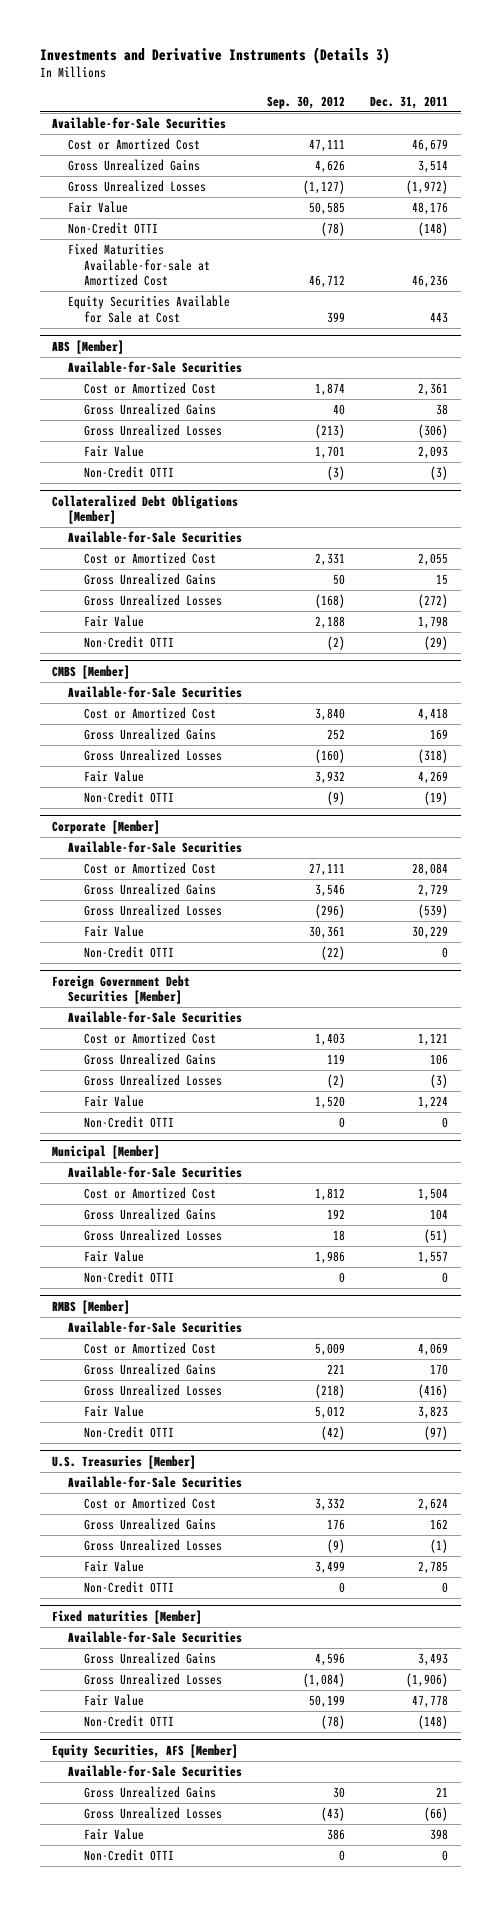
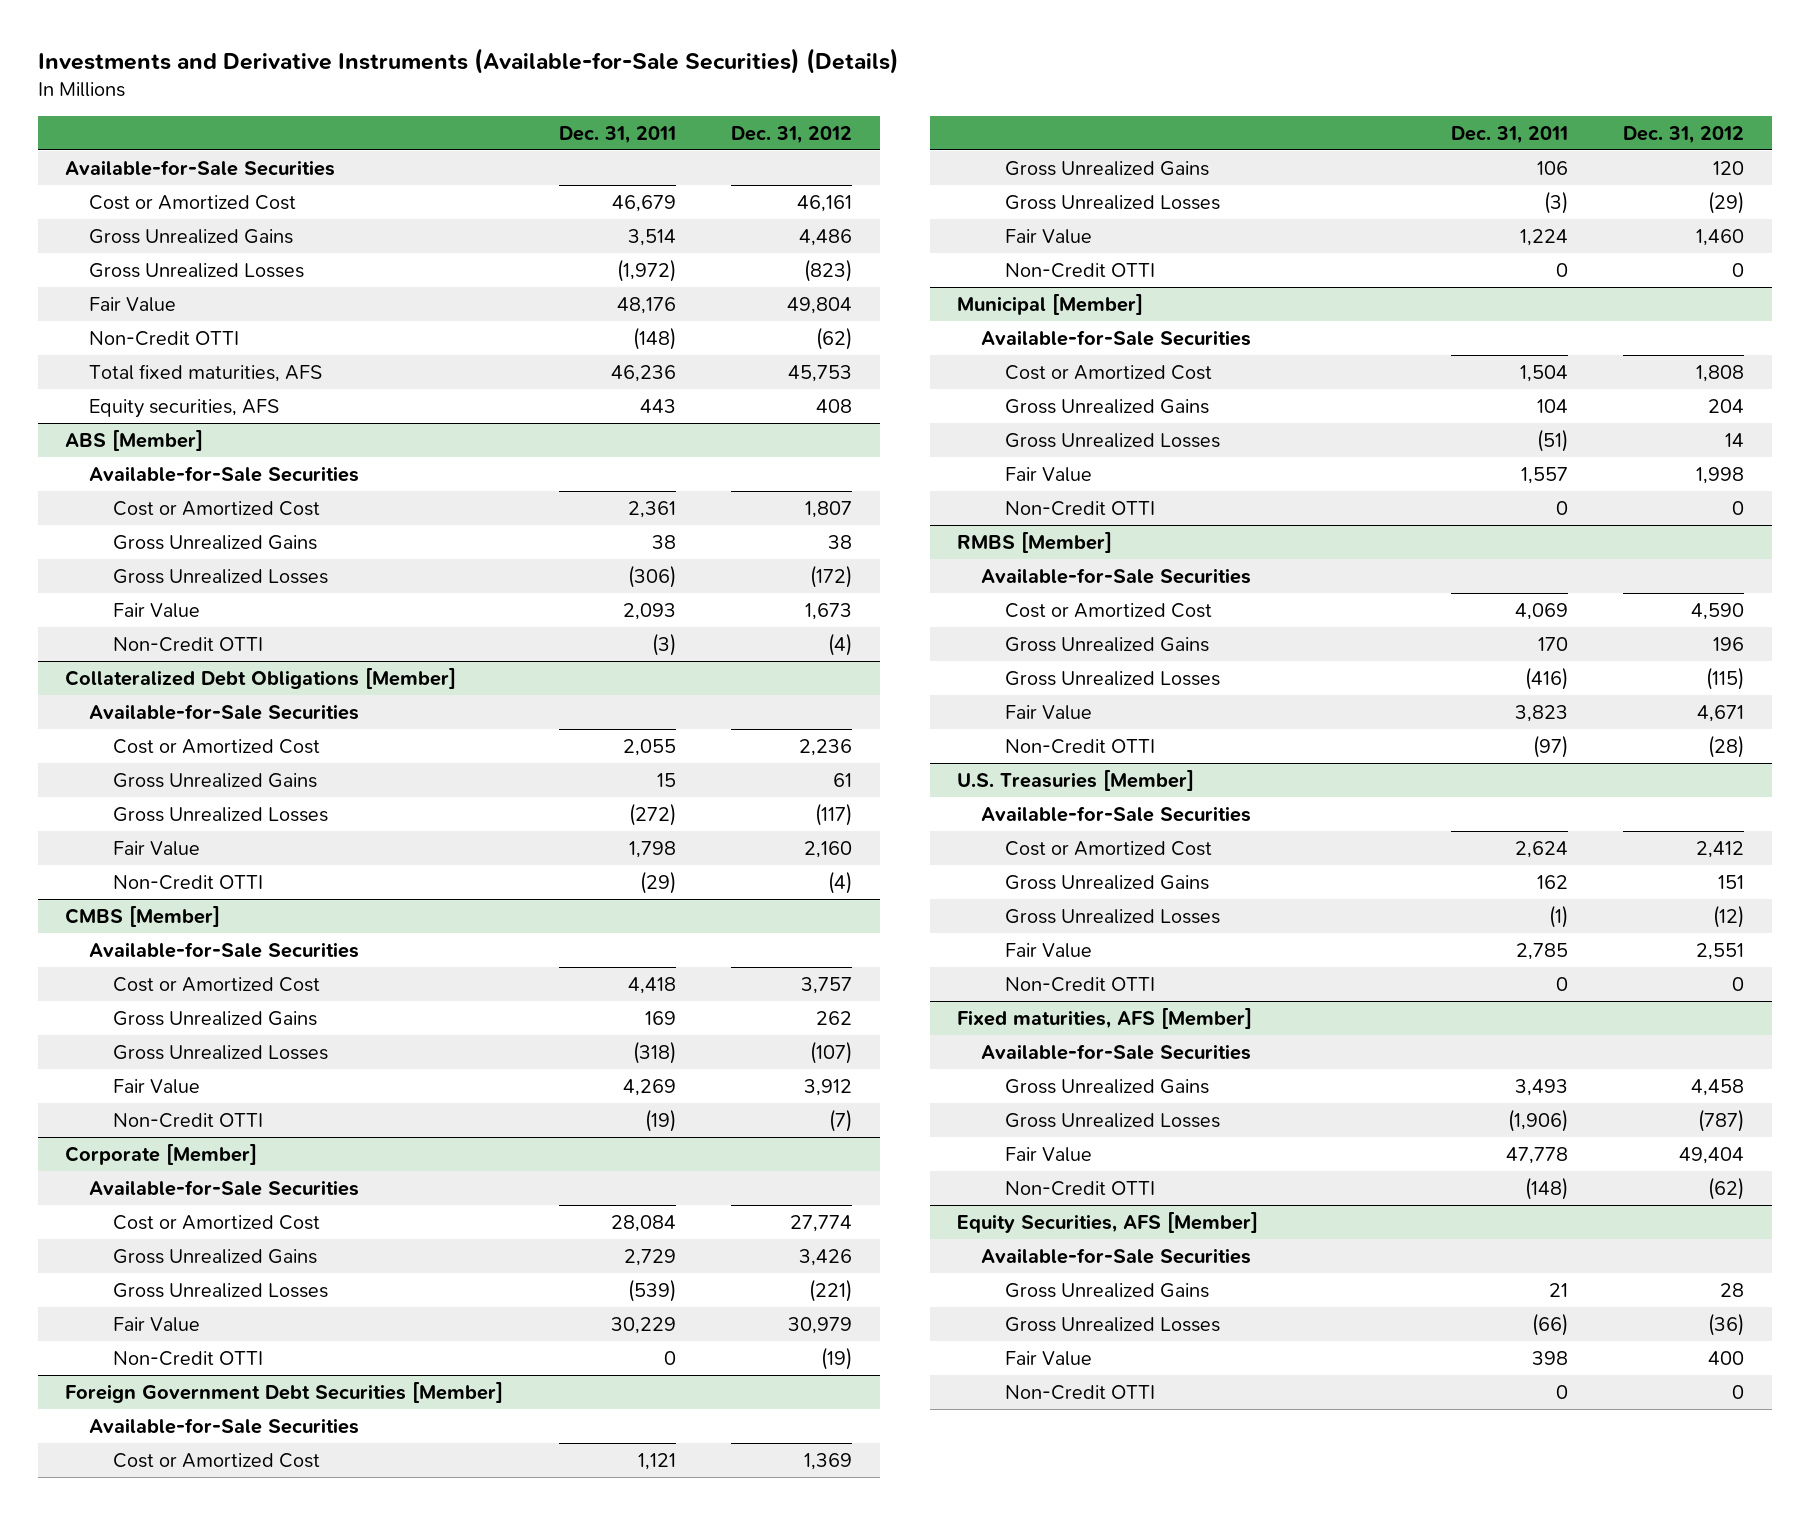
- Investments and Derivative Instruments (Details 3)
+ Investments and Derivative Instruments (Available-for-Sale Securities) (Details)
- | Sep. 30, 2012 | Dec. 31, 2011
+ | Dec. 31, 2011 | Dec. 31, 2012
- Fixed Maturities Available-for-sale at Amortized Cost | 46,712 | 46,236
- Equity Securities Available for Sale at Cost | 399 | 443
+ Total fixed maturities, AFS | 46,236 | 45,753
+ Equity securities, AFS | 443 | 408
- Fixed maturities [Member]
+ Fixed maturities, AFS [Member]

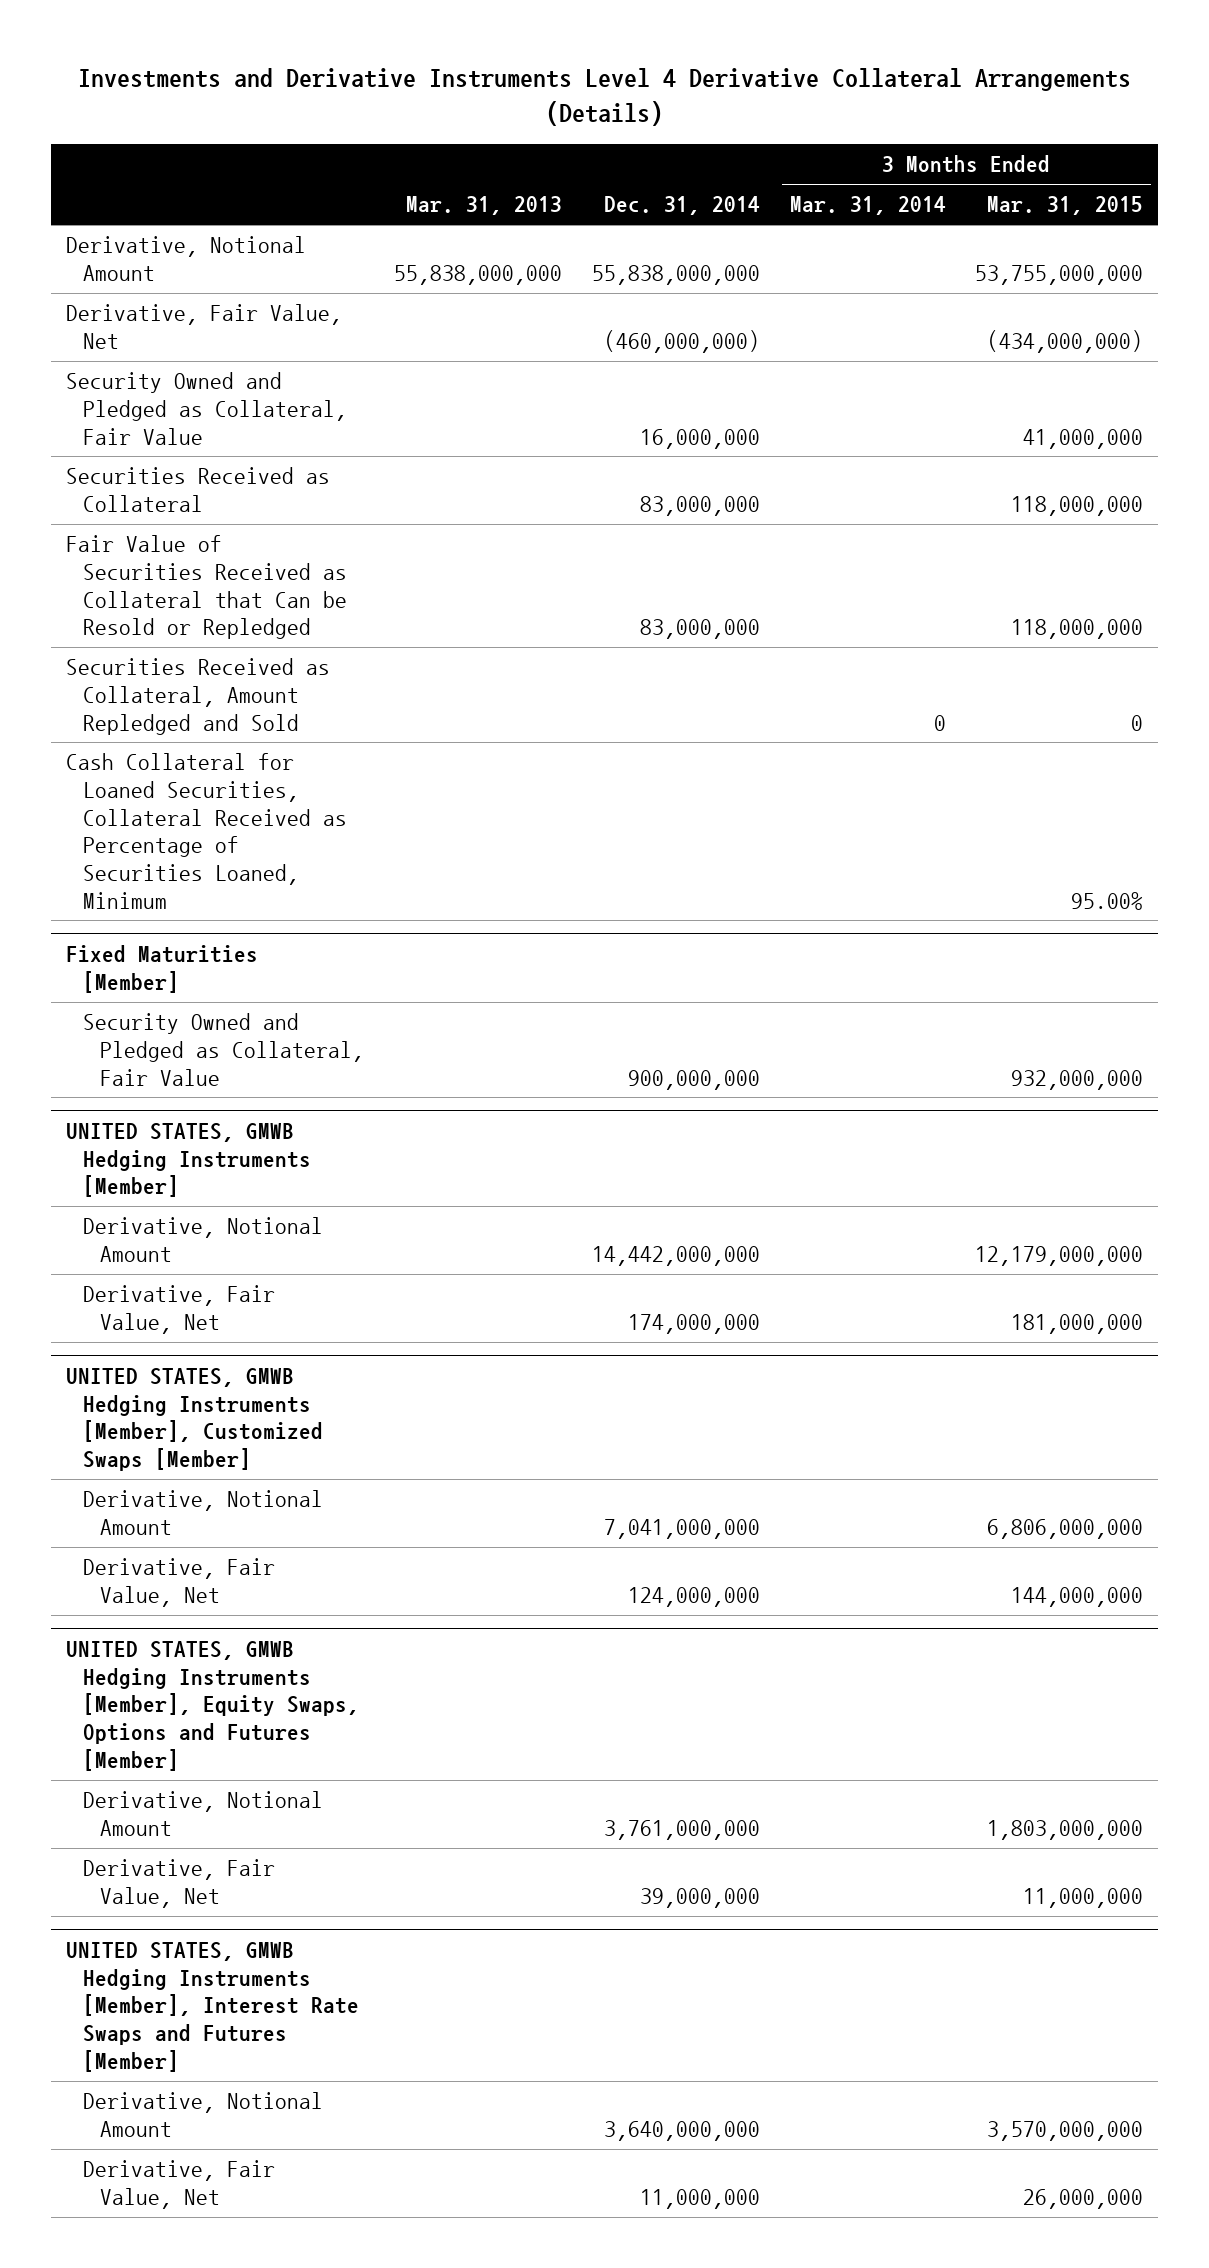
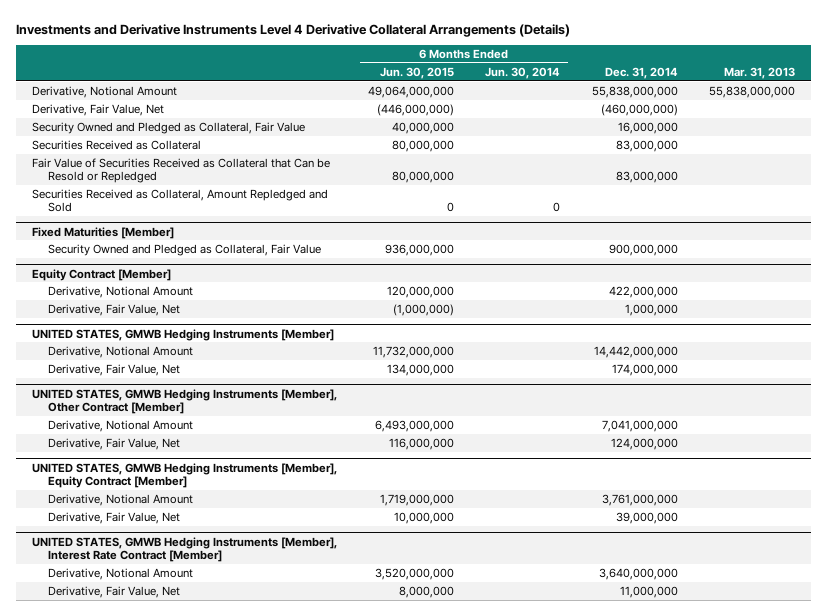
- | Mar. 31, 2013 | Dec. 31, 2014 | 3 Months Ended Mar. 31, 2014 | 3 Months Ended Mar. 31, 2015
+ | 6 Months Ended Jun. 30, 2015 | 6 Months Ended Jun. 30, 2014 | Dec. 31, 2014 | Mar. 31, 2013
- Cash Collateral for Loaned Securities, Collateral Received as Percentage of Securities Loaned, Minimum | | | | 95.00%
+ Equity Contract [Member]
+ Derivative, Notional Amount | 120,000,000 | | 422,000,000 |
+ Derivative, Fair Value, Net | (1,000,000) | | 1,000,000 |
- UNITED STATES, GMWB Hedging Instruments [Member], Customized Swaps [Member]
+ UNITED STATES, GMWB Hedging Instruments [Member], Other Contract [Member]
- UNITED STATES, GMWB Hedging Instruments [Member], Equity Swaps, Options and Futures [Member]
+ UNITED STATES, GMWB Hedging Instruments [Member], Equity Contract [Member]
- UNITED STATES, GMWB Hedging Instruments [Member], Interest Rate Swaps and Futures [Member]
+ UNITED STATES, GMWB Hedging Instruments [Member], Interest Rate Contract [Member]

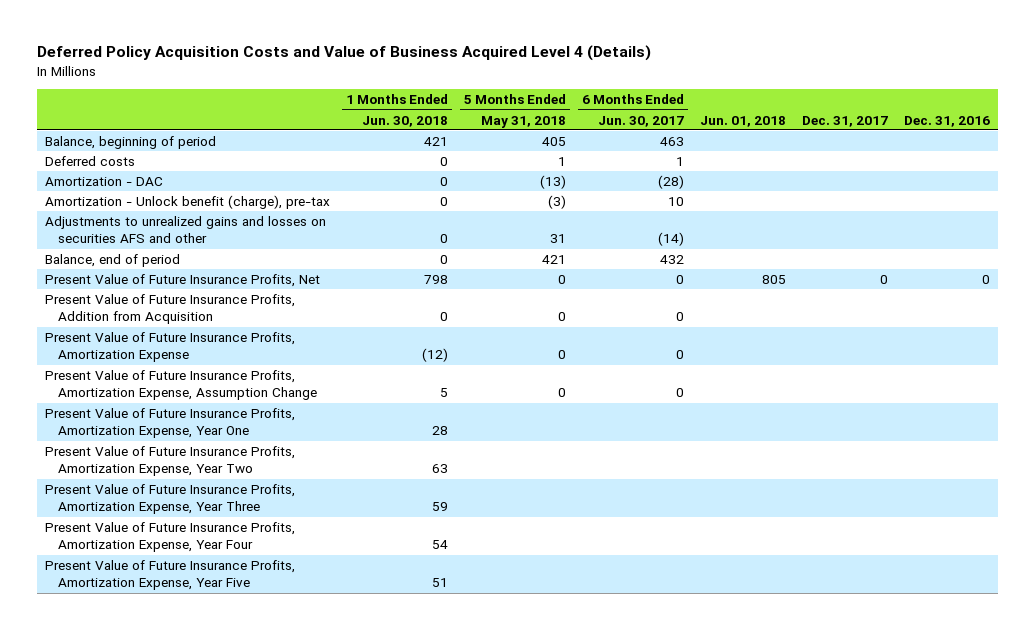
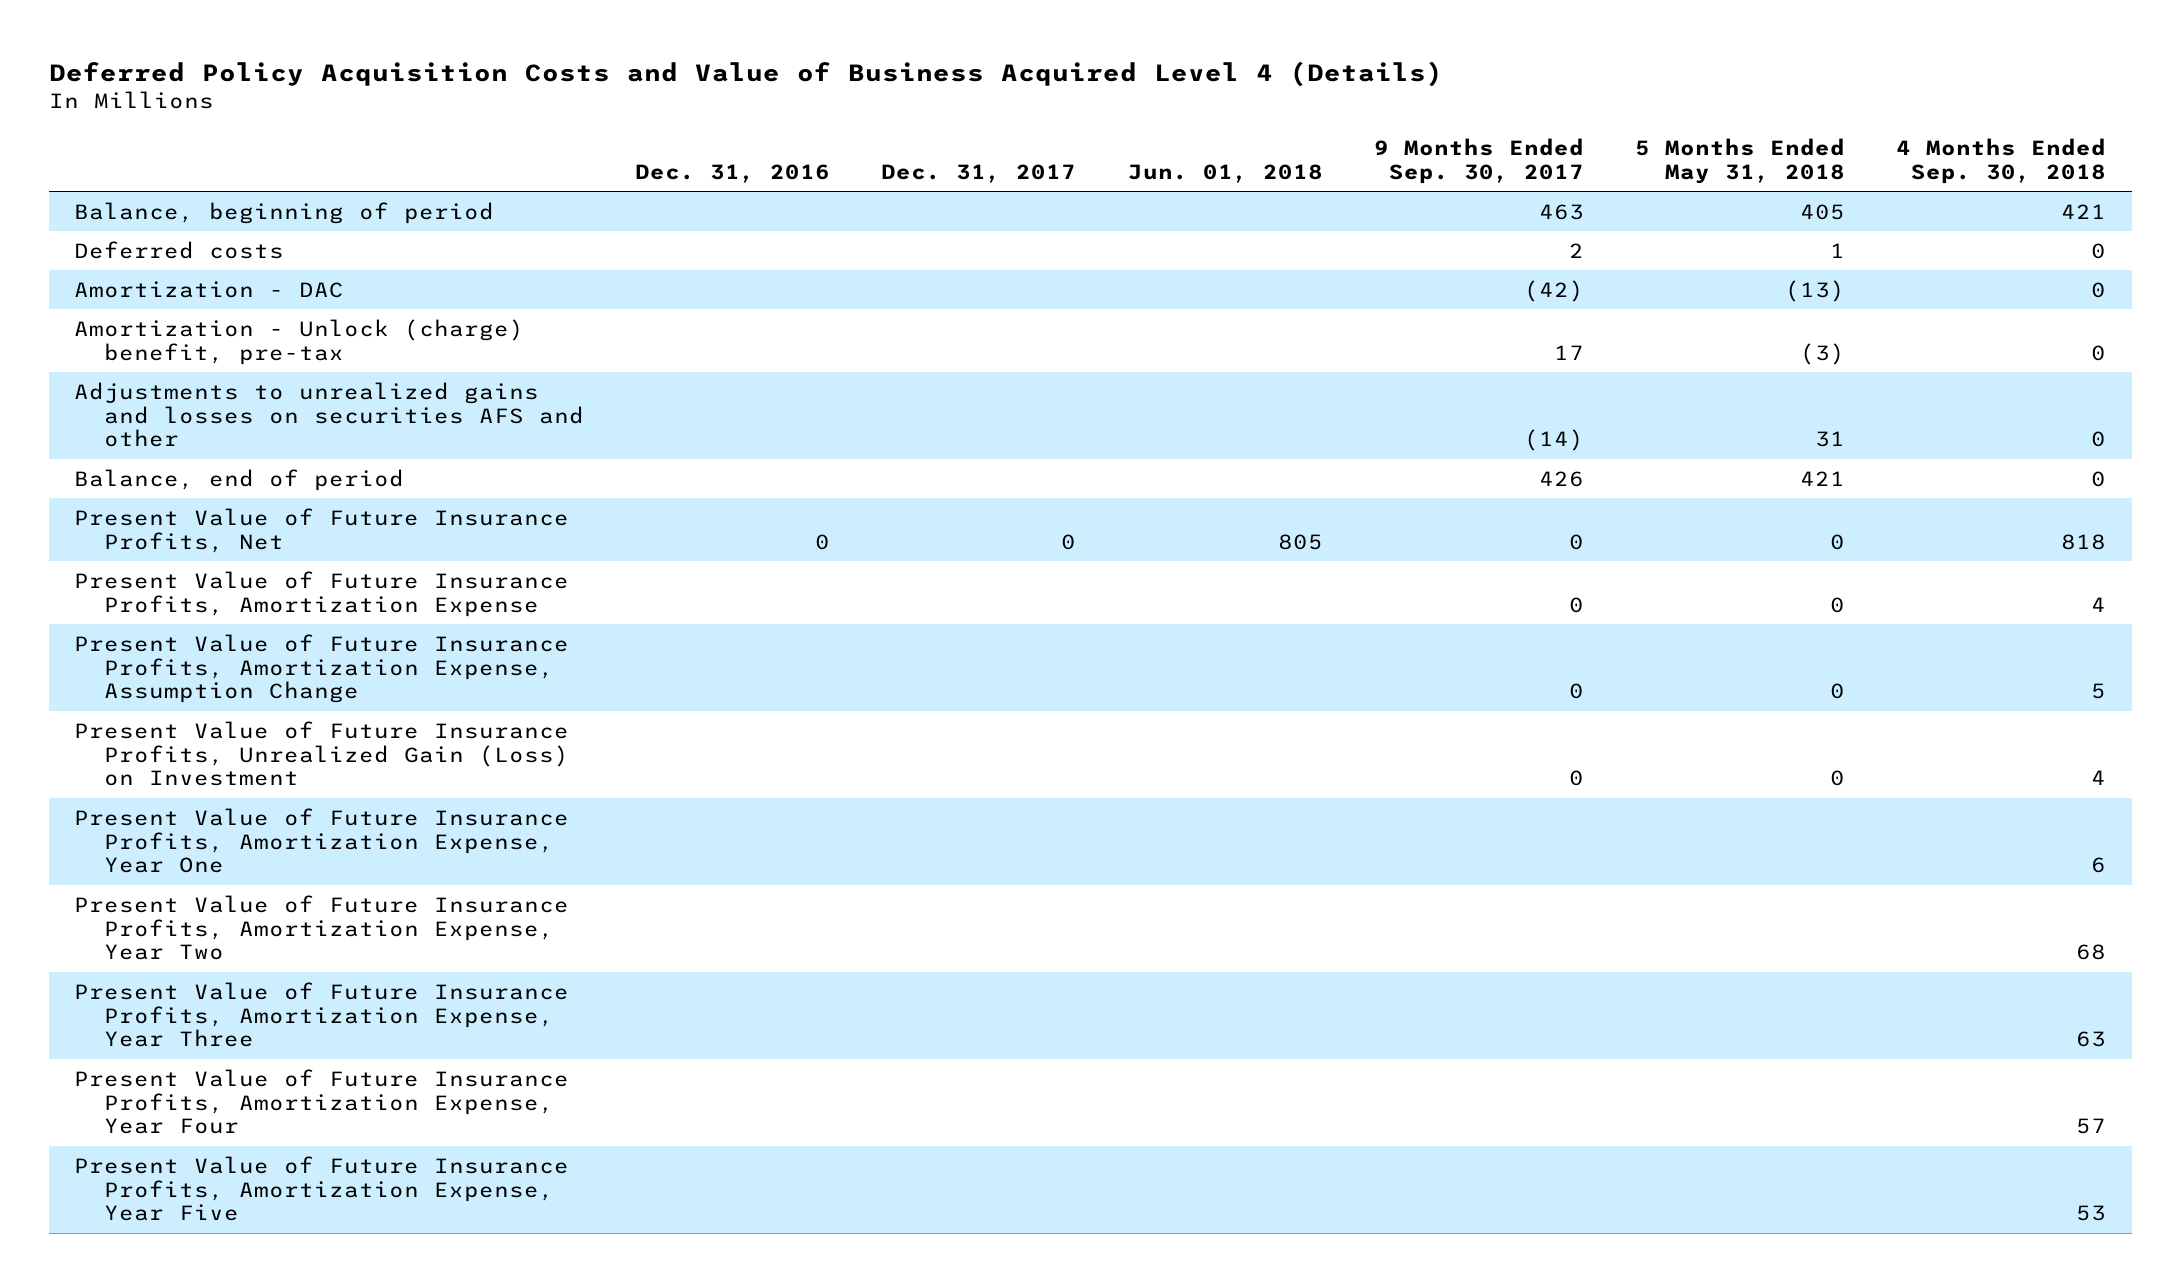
- | 1 Months Ended Jun. 30, 2018 | 5 Months Ended May 31, 2018 | 6 Months Ended Jun. 30, 2017 | Jun. 01, 2018 | Dec. 31, 2017 | Dec. 31, 2016
+ | Dec. 31, 2016 | Dec. 31, 2017 | Jun. 01, 2018 | 9 Months Ended Sep. 30, 2017 | 5 Months Ended May 31, 2018 | 4 Months Ended Sep. 30, 2018
- Amortization - Unlock benefit (charge), pre-tax | 0 | (3) | 10 | | |
+ Amortization - Unlock (charge) benefit, pre-tax | | | | 17 | (3) | 0
- Present Value of Future Insurance Profits, Addition from Acquisition | 0 | 0 | 0 | | |
+ Present Value of Future Insurance Profits, Unrealized Gain (Loss) on Investment | | | | 0 | 0 | 4

